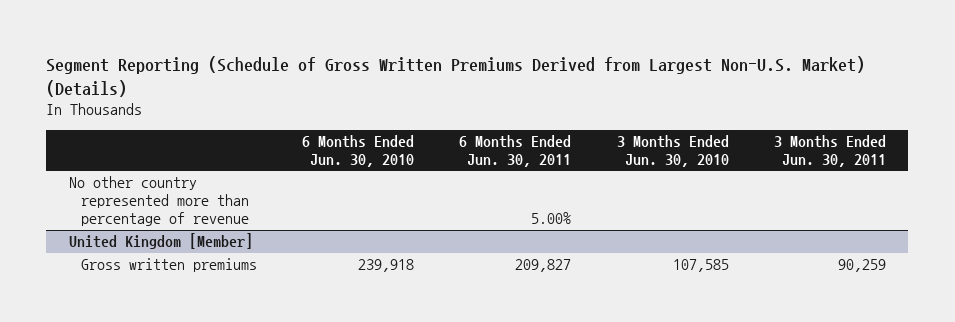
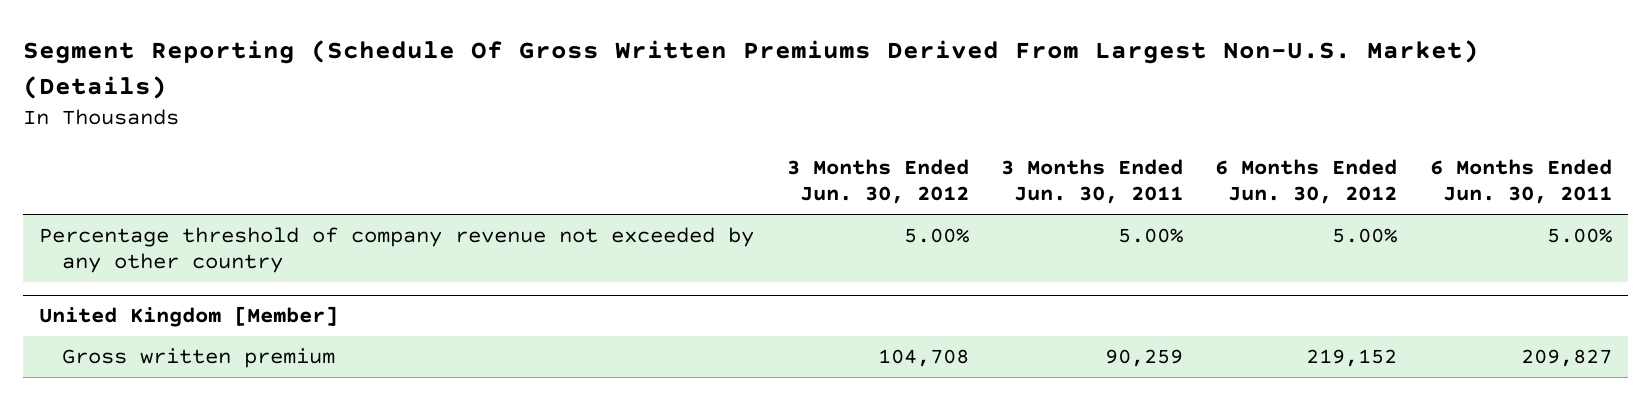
- Segment Reporting (Schedule of Gross Written Premiums Derived from Largest Non-U.S. Market) (Details)
+ Segment Reporting (Schedule Of Gross Written Premiums Derived From Largest Non-U.S. Market) (Details)
- | 6 Months Ended Jun. 30, 2010 | 6 Months Ended Jun. 30, 2011 | 3 Months Ended Jun. 30, 2010 | 3 Months Ended Jun. 30, 2011
+ | 3 Months Ended Jun. 30, 2012 | 3 Months Ended Jun. 30, 2011 | 6 Months Ended Jun. 30, 2012 | 6 Months Ended Jun. 30, 2011
- No other country represented more than percentage of revenue | | 5.00% | |
+ Percentage threshold of company revenue not exceeded by any other country | 5.00% | 5.00% | 5.00% | 5.00%
@ United Kingdom [Member]
- Gross written premiums | 239,918 | 209,827 | 107,585 | 90,259
+ Gross written premium | 104,708 | 90,259 | 219,152 | 209,827

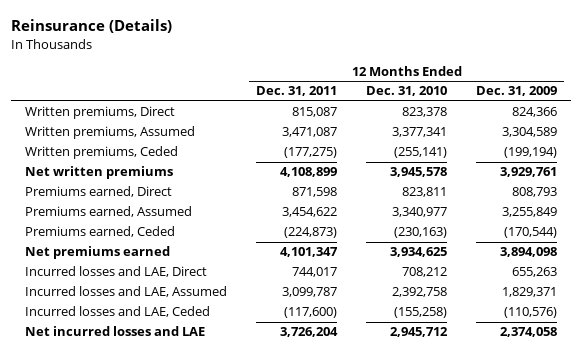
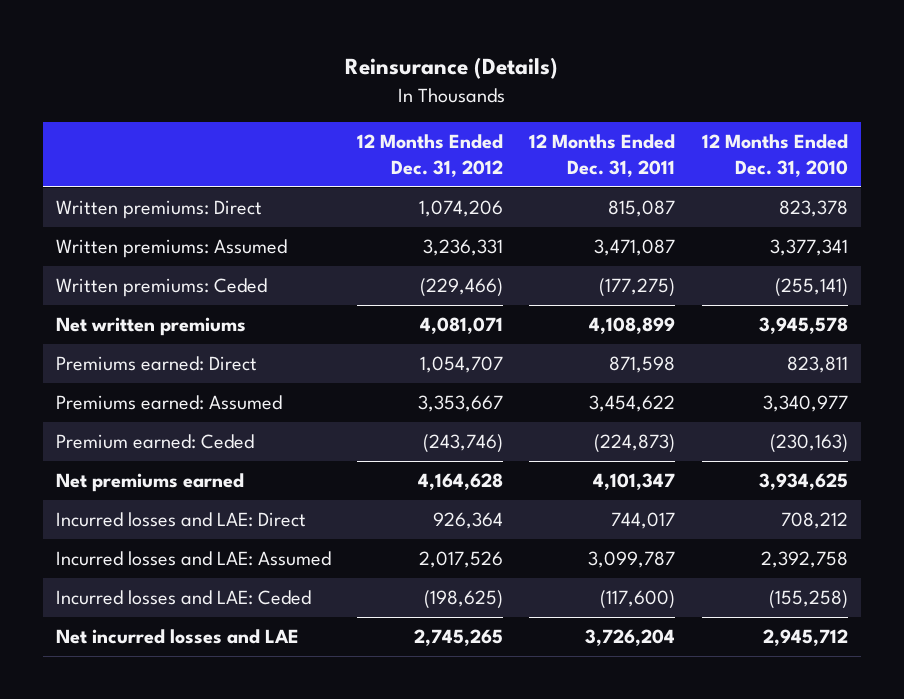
- | 12 Months Ended Dec. 31, 2011 | 12 Months Ended Dec. 31, 2010 | 12 Months Ended Dec. 31, 2009
+ | 12 Months Ended Dec. 31, 2012 | 12 Months Ended Dec. 31, 2011 | 12 Months Ended Dec. 31, 2010
- Written premiums, Direct | 815,087 | 823,378 | 824,366
- Written premiums, Assumed | 3,471,087 | 3,377,341 | 3,304,589
- Written premiums, Ceded | (177,275) | (255,141) | (199,194)
+ Written premiums: Direct | 1,074,206 | 815,087 | 823,378
+ Written premiums: Assumed | 3,236,331 | 3,471,087 | 3,377,341
+ Written premiums: Ceded | (229,466) | (177,275) | (255,141)
- Premiums earned, Direct | 871,598 | 823,811 | 808,793
- Premiums earned, Assumed | 3,454,622 | 3,340,977 | 3,255,849
- Premiums earned, Ceded | (224,873) | (230,163) | (170,544)
+ Premiums earned: Direct | 1,054,707 | 871,598 | 823,811
+ Premiums earned: Assumed | 3,353,667 | 3,454,622 | 3,340,977
+ Premium earned: Ceded | (243,746) | (224,873) | (230,163)
- Incurred losses and LAE, Direct | 744,017 | 708,212 | 655,263
- Incurred losses and LAE, Assumed | 3,099,787 | 2,392,758 | 1,829,371
- Incurred losses and LAE, Ceded | (117,600) | (155,258) | (110,576)
+ Incurred losses and LAE: Direct | 926,364 | 744,017 | 708,212
+ Incurred losses and LAE: Assumed | 2,017,526 | 3,099,787 | 2,392,758
+ Incurred losses and LAE: Ceded | (198,625) | (117,600) | (155,258)

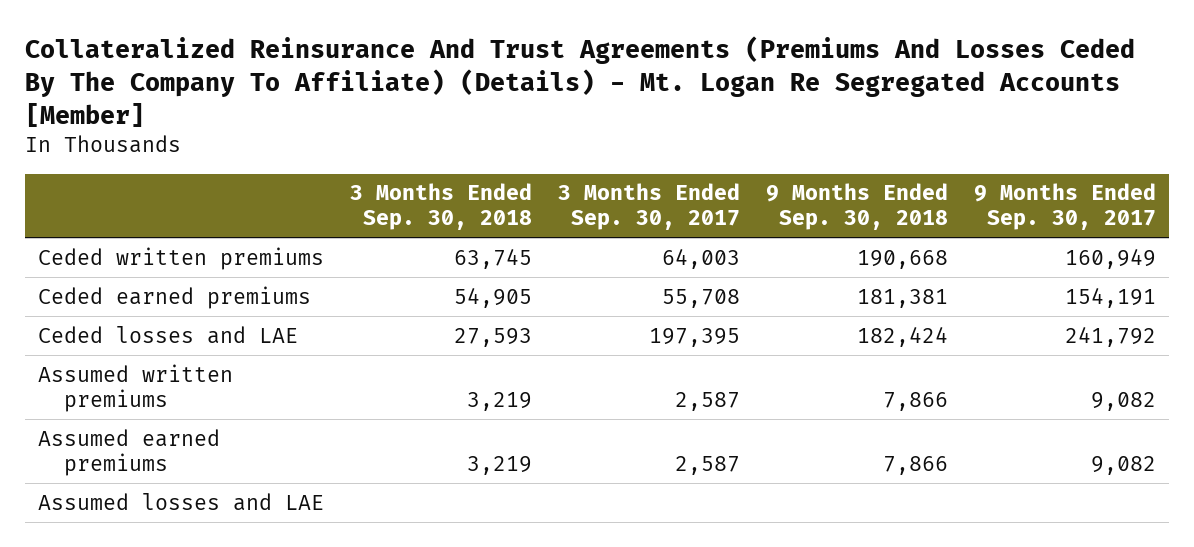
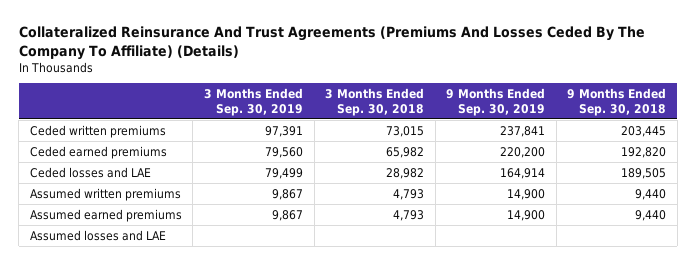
- Collateralized Reinsurance And Trust Agreements (Premiums And Losses Ceded By The Company To Affiliate) (Details) - Mt. Logan Re Segregated Accounts [Member]
+ Collateralized Reinsurance And Trust Agreements (Premiums And Losses Ceded By The Company To Affiliate) (Details)
- | 3 Months Ended Sep. 30, 2018 | 3 Months Ended Sep. 30, 2017 | 9 Months Ended Sep. 30, 2018 | 9 Months Ended Sep. 30, 2017
+ | 3 Months Ended Sep. 30, 2019 | 3 Months Ended Sep. 30, 2018 | 9 Months Ended Sep. 30, 2019 | 9 Months Ended Sep. 30, 2018
- Ceded written premiums | 63,745 | 64,003 | 190,668 | 160,949
- Ceded earned premiums | 54,905 | 55,708 | 181,381 | 154,191
- Ceded losses and LAE | 27,593 | 197,395 | 182,424 | 241,792
- Assumed written premiums | 3,219 | 2,587 | 7,866 | 9,082
- Assumed earned premiums | 3,219 | 2,587 | 7,866 | 9,082
+ Ceded written premiums | 97,391 | 73,015 | 237,841 | 203,445
+ Ceded earned premiums | 79,560 | 65,982 | 220,200 | 192,820
+ Ceded losses and LAE | 79,499 | 28,982 | 164,914 | 189,505
+ Assumed written premiums | 9,867 | 4,793 | 14,900 | 9,440
+ Assumed earned premiums | 9,867 | 4,793 | 14,900 | 9,440

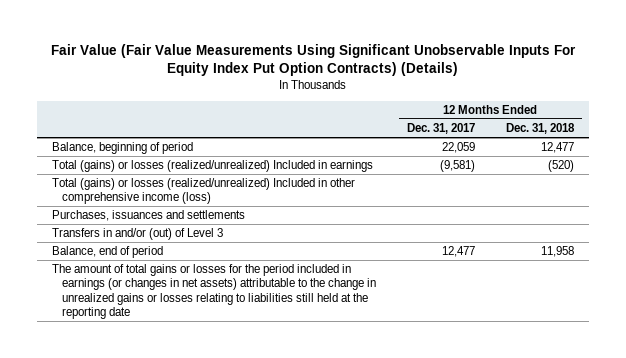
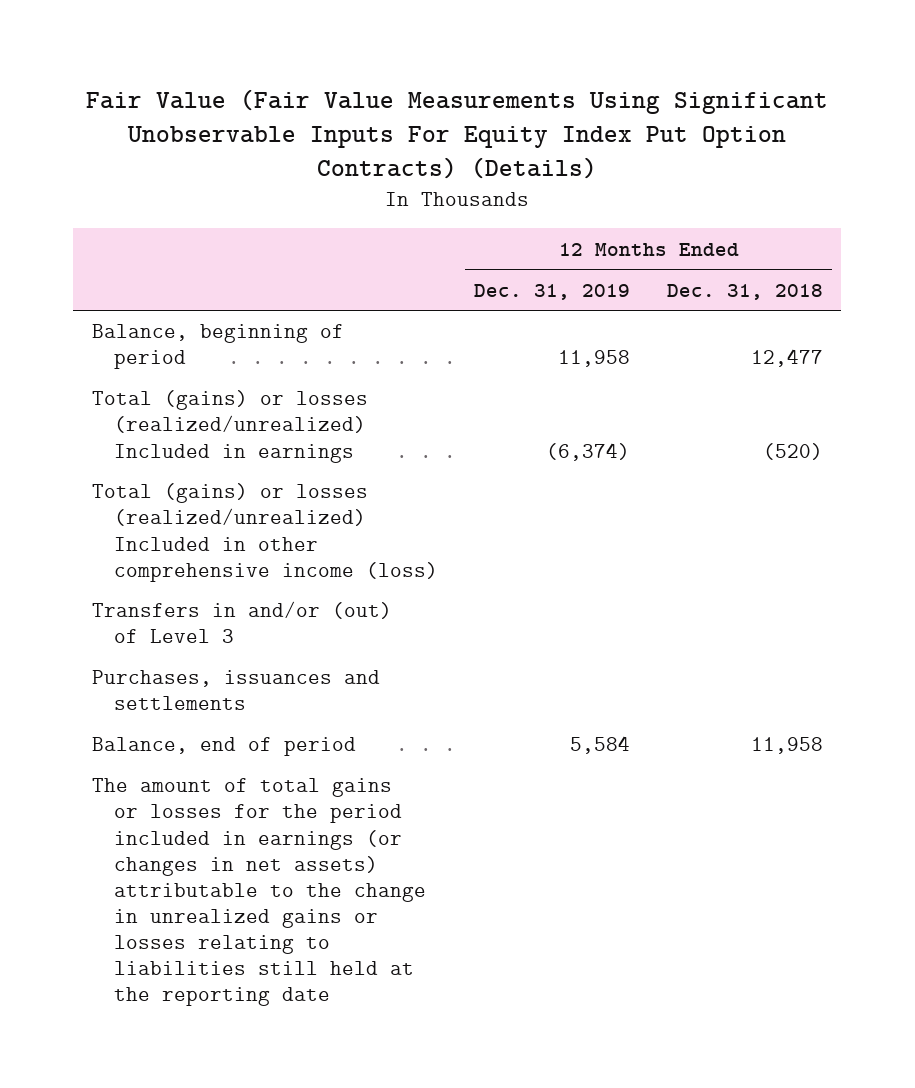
- | 12 Months Ended Dec. 31, 2017 | 12 Months Ended Dec. 31, 2018
+ | 12 Months Ended Dec. 31, 2019 | 12 Months Ended Dec. 31, 2018
moved down: Purchases, issuances and settlements

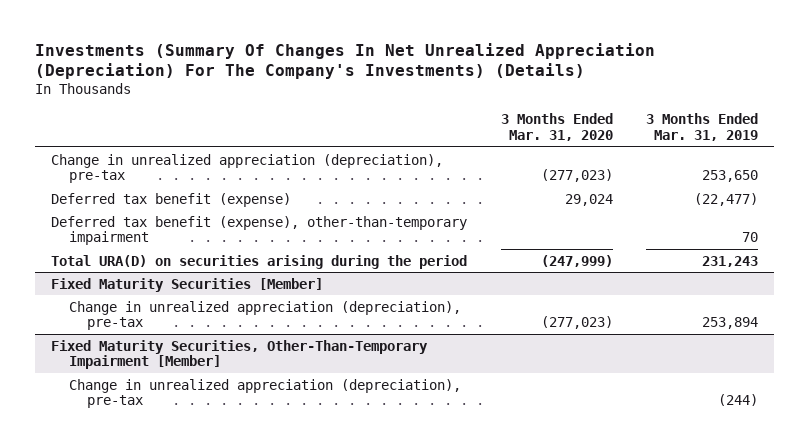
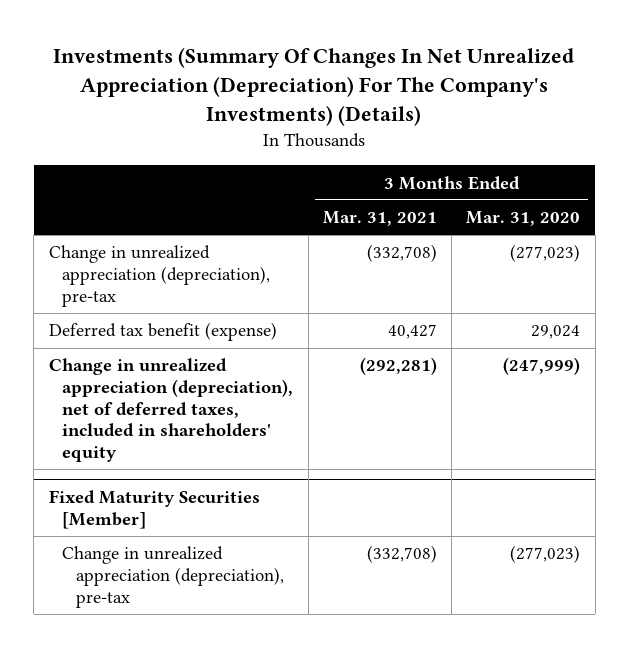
- | 3 Months Ended Mar. 31, 2020 | 3 Months Ended Mar. 31, 2019
+ | 3 Months Ended Mar. 31, 2021 | 3 Months Ended Mar. 31, 2020
- Deferred tax benefit (expense), other-than-temporary impairment | | 70
- Total URA(D) on securities arising during the period | (247,999) | 231,243
+ Change in unrealized appreciation (depreciation), net of deferred taxes, included in shareholders' equity | (292,281) | (247,999)
- Fixed Maturity Securities, Other-Than-Temporary Impairment [Member]
- Change in unrealized appreciation (depreciation), pre-tax | | (244)

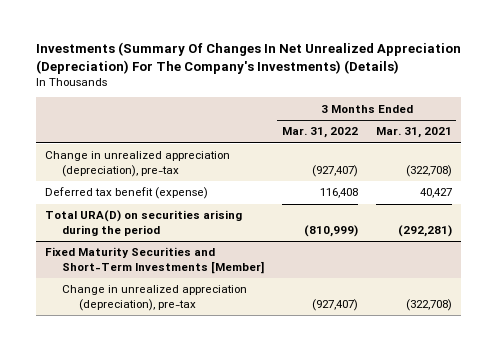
- | 3 Months Ended Mar. 31, 2021 | 3 Months Ended Mar. 31, 2020
+ | 3 Months Ended Mar. 31, 2022 | 3 Months Ended Mar. 31, 2021
- Change in unrealized appreciation (depreciation), pre-tax | (332,708) | (277,023)
+ Change in unrealized appreciation (depreciation), pre-tax | (927,407) | (322,708)
- Change in unrealized appreciation (depreciation), net of deferred taxes, included in shareholders' equity | (292,281) | (247,999)
- Fixed Maturity Securities [Member]
- Change in unrealized appreciation (depreciation), pre-tax | (332,708) | (277,023)
+ Total URA(D) on securities arising during the period | (810,999) | (292,281)
+ Fixed Maturity Securities and Short-Term Investments [Member]
+ Change in unrealized appreciation (depreciation), pre-tax | (927,407) | (322,708)

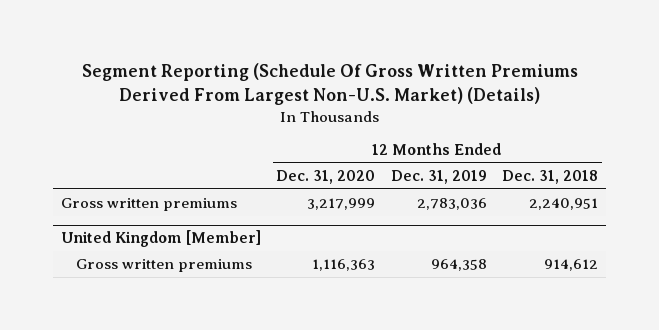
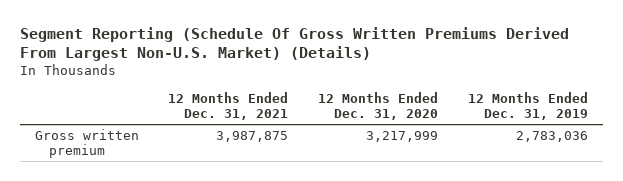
- | 12 Months Ended Dec. 31, 2020 | 12 Months Ended Dec. 31, 2019 | 12 Months Ended Dec. 31, 2018
+ | 12 Months Ended Dec. 31, 2021 | 12 Months Ended Dec. 31, 2020 | 12 Months Ended Dec. 31, 2019
- Gross written premiums | 3,217,999 | 2,783,036 | 2,240,951
- United Kingdom [Member]
- Gross written premiums | 1,116,363 | 964,358 | 914,612
+ Gross written premium | 3,987,875 | 3,217,999 | 2,783,036

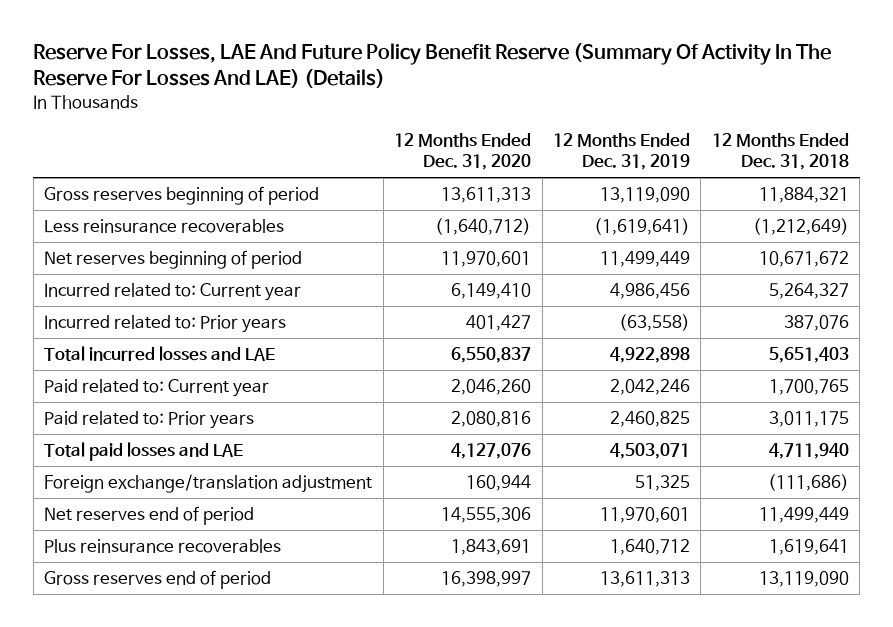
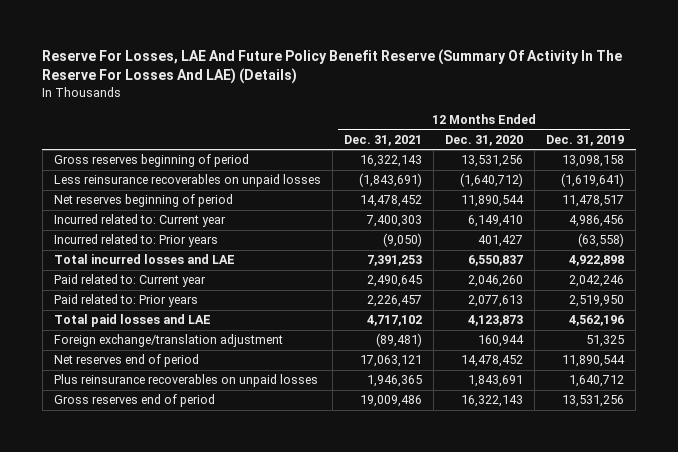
- | 12 Months Ended Dec. 31, 2020 | 12 Months Ended Dec. 31, 2019 | 12 Months Ended Dec. 31, 2018
+ | 12 Months Ended Dec. 31, 2021 | 12 Months Ended Dec. 31, 2020 | 12 Months Ended Dec. 31, 2019
- Gross reserves beginning of period | 13,611,313 | 13,119,090 | 11,884,321
- Less reinsurance recoverables | (1,640,712) | (1,619,641) | (1,212,649)
- Net reserves beginning of period | 11,970,601 | 11,499,449 | 10,671,672
+ Gross reserves beginning of period | 16,322,143 | 13,531,256 | 13,098,158
+ Less reinsurance recoverables on unpaid losses | (1,843,691) | (1,640,712) | (1,619,641)
+ Net reserves beginning of period | 14,478,452 | 11,890,544 | 11,478,517
- Paid related to: Prior years | 2,080,816 | 2,460,825 | 3,011,175
- Total paid losses and LAE | 4,127,076 | 4,503,071 | 4,711,940
+ Paid related to: Prior years | 2,226,457 | 2,077,613 | 2,519,950
+ Total paid losses and LAE | 4,717,102 | 4,123,873 | 4,562,196
- Net reserves end of period | 14,555,306 | 11,970,601 | 11,499,449
- Plus reinsurance recoverables | 1,843,691 | 1,640,712 | 1,619,641
- Gross reserves end of period | 16,398,997 | 13,611,313 | 13,119,090
+ Net reserves end of period | 17,063,121 | 14,478,452 | 11,890,544
+ Plus reinsurance recoverables on unpaid losses | 1,946,365 | 1,843,691 | 1,640,712
+ Gross reserves end of period | 19,009,486 | 16,322,143 | 13,531,256

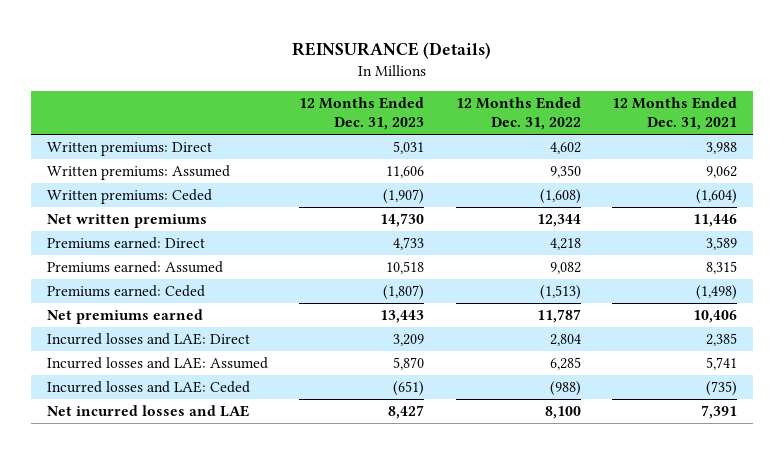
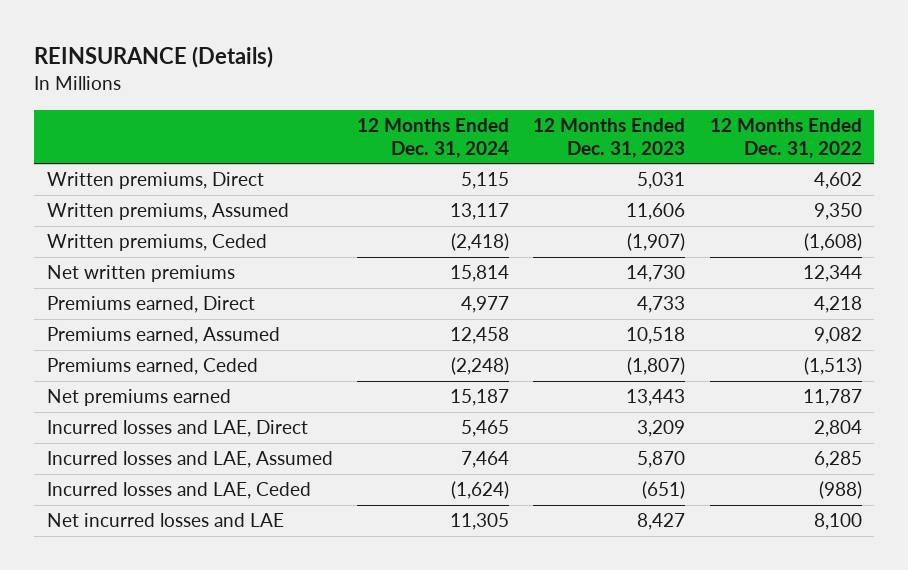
- | 12 Months Ended Dec. 31, 2023 | 12 Months Ended Dec. 31, 2022 | 12 Months Ended Dec. 31, 2021
+ | 12 Months Ended Dec. 31, 2024 | 12 Months Ended Dec. 31, 2023 | 12 Months Ended Dec. 31, 2022
- Written premiums: Direct | 5,031 | 4,602 | 3,988
- Written premiums: Assumed | 11,606 | 9,350 | 9,062
- Written premiums: Ceded | (1,907) | (1,608) | (1,604)
+ Written premiums, Direct | 5,115 | 5,031 | 4,602
+ Written premiums, Assumed | 13,117 | 11,606 | 9,350
+ Written premiums, Ceded | (2,418) | (1,907) | (1,608)
- Premiums earned: Direct | 4,733 | 4,218 | 3,589
- Premiums earned: Assumed | 10,518 | 9,082 | 8,315
- Premiums earned: Ceded | (1,807) | (1,513) | (1,498)
+ Premiums earned, Direct | 4,977 | 4,733 | 4,218
+ Premiums earned, Assumed | 12,458 | 10,518 | 9,082
+ Premiums earned, Ceded | (2,248) | (1,807) | (1,513)
- Incurred losses and LAE: Direct | 3,209 | 2,804 | 2,385
- Incurred losses and LAE: Assumed | 5,870 | 6,285 | 5,741
- Incurred losses and LAE: Ceded | (651) | (988) | (735)
+ Incurred losses and LAE, Direct | 5,465 | 3,209 | 2,804
+ Incurred losses and LAE, Assumed | 7,464 | 5,870 | 6,285
+ Incurred losses and LAE, Ceded | (1,624) | (651) | (988)

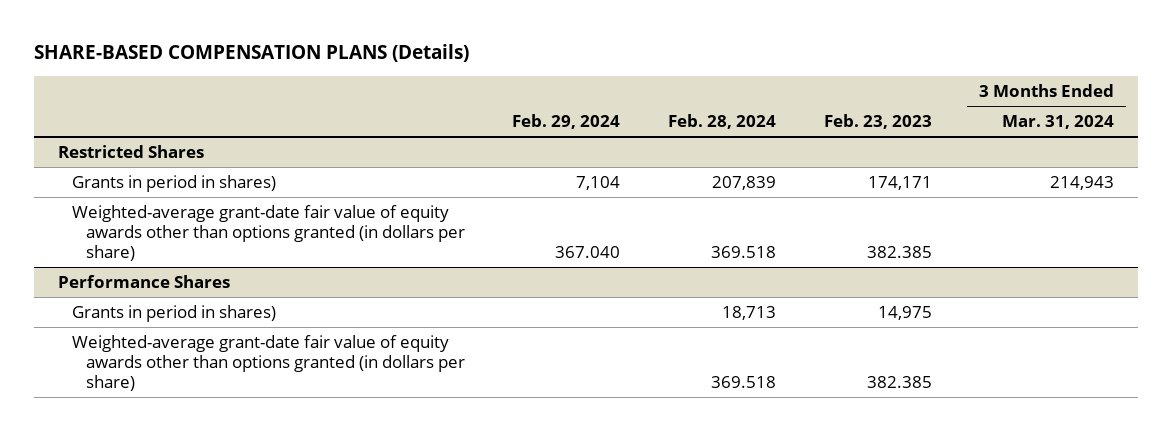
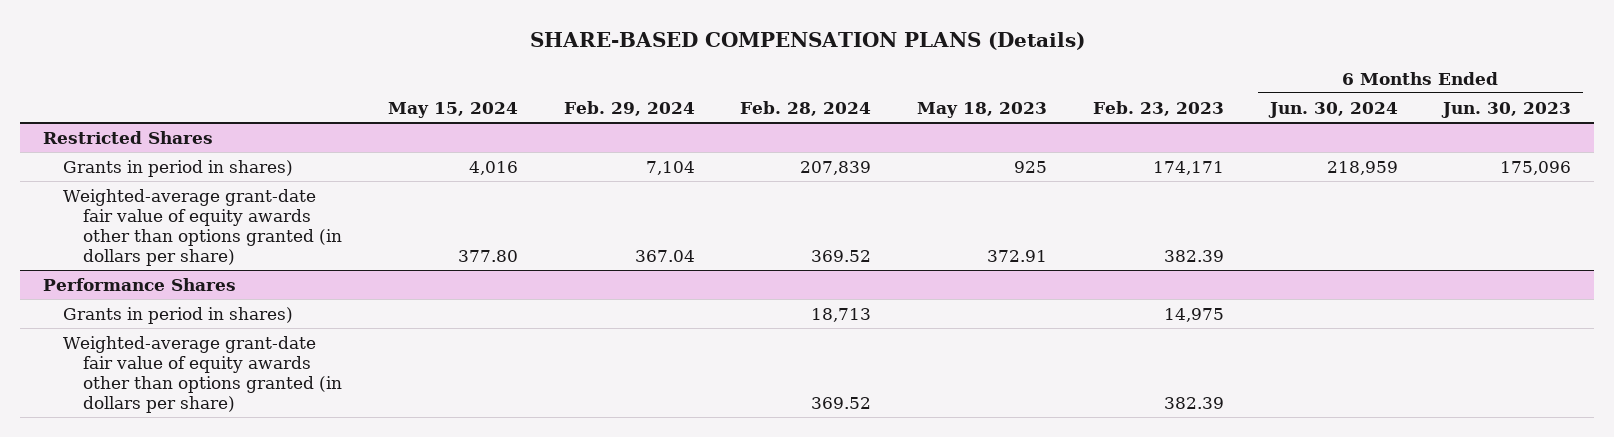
- | Feb. 29, 2024 | Feb. 28, 2024 | Feb. 23, 2023 | 3 Months Ended Mar. 31, 2024
+ | May 15, 2024 | Feb. 29, 2024 | Feb. 28, 2024 | May 18, 2023 | Feb. 23, 2023 | 6 Months Ended Jun. 30, 2024 | 6 Months Ended Jun. 30, 2023
@ Restricted Shares
- Weighted-average grant-date fair value of equity awards other than options granted (in dollars per share) | 367.040 | 369.518 | 382.385 |
+ Weighted-average grant-date fair value of equity awards other than options granted (in dollars per share) | 377.80 | 367.04 | 369.52 | 372.91 | 382.39 | |
@ Performance Shares
- Weighted-average grant-date fair value of equity awards other than options granted (in dollars per share) | | 369.518 | 382.385 |
+ Weighted-average grant-date fair value of equity awards other than options granted (in dollars per share) | | | 369.52 | | 382.39 | |

